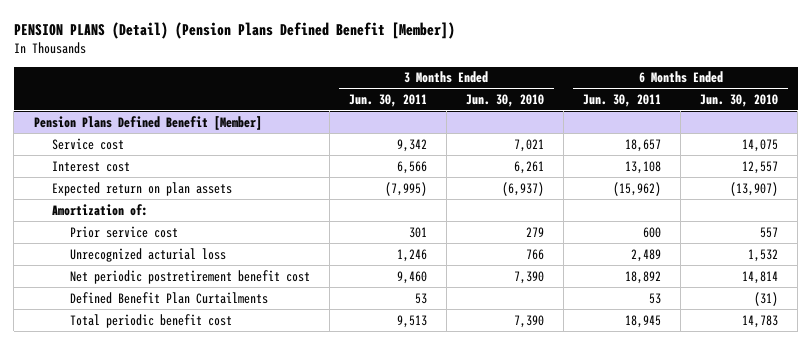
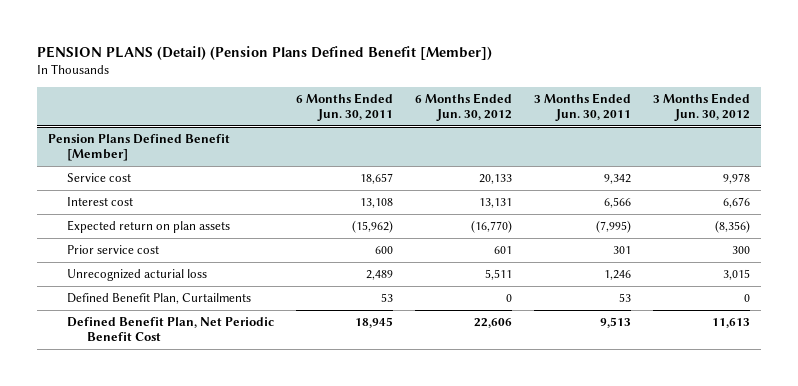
- | 3 Months Ended Jun. 30, 2011 | 3 Months Ended Jun. 30, 2010 | 6 Months Ended Jun. 30, 2011 | 6 Months Ended Jun. 30, 2010
+ | 6 Months Ended Jun. 30, 2011 | 6 Months Ended Jun. 30, 2012 | 3 Months Ended Jun. 30, 2011 | 3 Months Ended Jun. 30, 2012
@ Pension Plans Defined Benefit [Member]
- Amortization of:
- Net periodic postretirement benefit cost | 9,460 | 7,390 | 18,892 | 14,814
- Defined Benefit Plan Curtailments | 53 | | 53 | (31)
- Total periodic benefit cost | 9,513 | 7,390 | 18,945 | 14,783
+ Defined Benefit Plan, Curtailments | 53 | 0 | 53 | 0
+ Defined Benefit Plan, Net Periodic Benefit Cost | 18,945 | 22,606 | 9,513 | 11,613

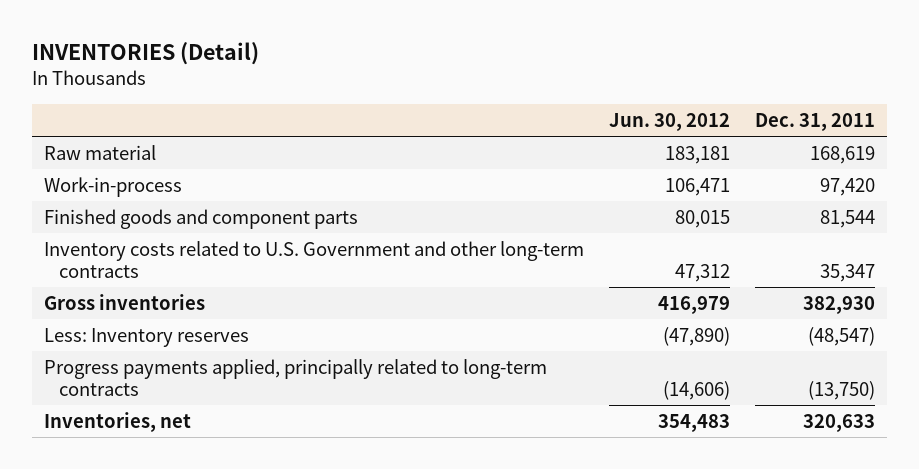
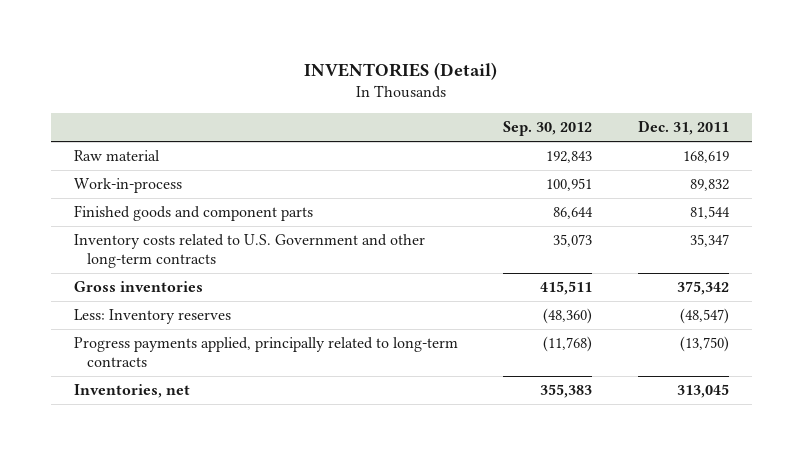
- | Jun. 30, 2012 | Dec. 31, 2011
+ | Sep. 30, 2012 | Dec. 31, 2011
- Work-in-process | 106,471 | 97,420
+ Work-in-process | 100,951 | 89,832
- Gross inventories | 416,979 | 382,930
+ Gross inventories | 415,511 | 375,342
- Inventories, net | 354,483 | 320,633
+ Inventories, net | 355,383 | 313,045

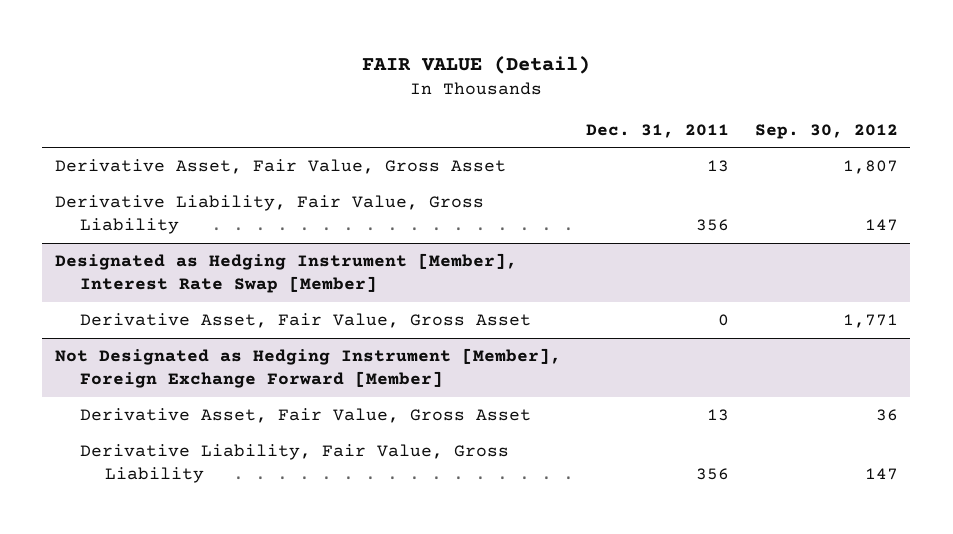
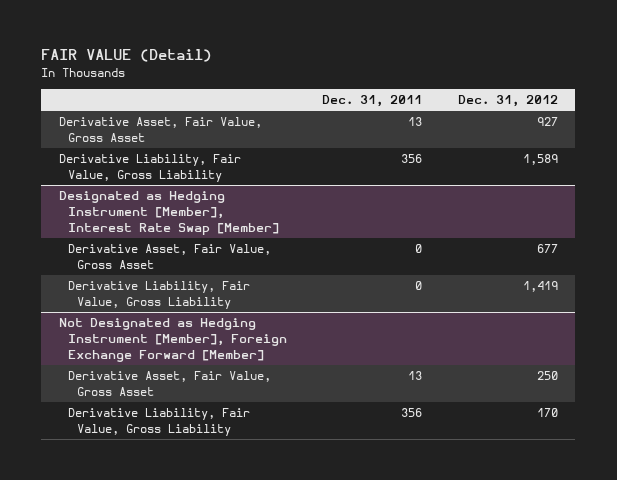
- | Dec. 31, 2011 | Sep. 30, 2012
+ | Dec. 31, 2011 | Dec. 31, 2012
@ Designated as Hedging Instrument [Member], Interest Rate Swap [Member]
+ Derivative Liability, Fair Value, Gross Liability | 0 | 1,419

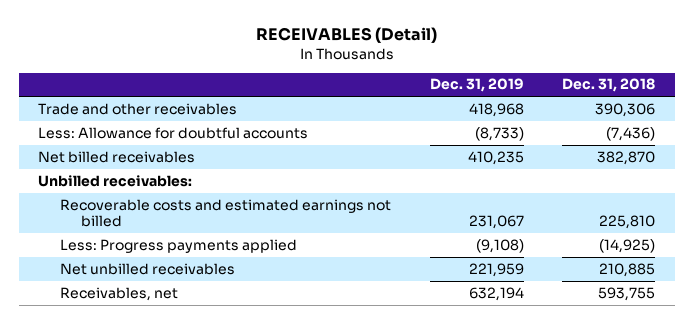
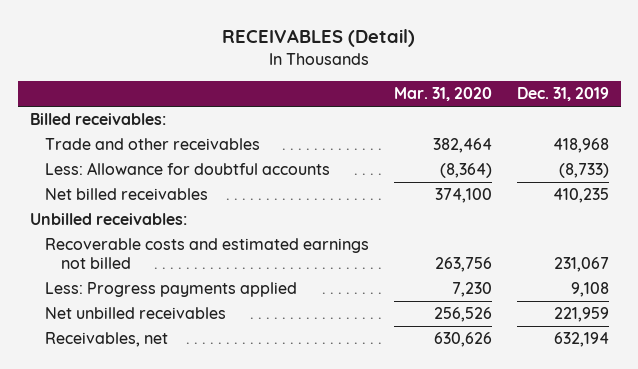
- | Dec. 31, 2019 | Dec. 31, 2018
+ | Mar. 31, 2020 | Dec. 31, 2019
+ Billed receivables:
- Less: Progress payments applied | (9,108) | (14,925)
+ Less: Progress payments applied | 7,230 | 9,108

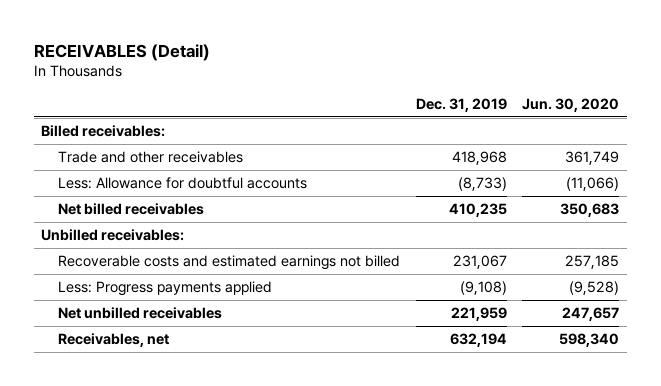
- | Mar. 31, 2020 | Dec. 31, 2019
+ | Dec. 31, 2019 | Jun. 30, 2020
- Less: Progress payments applied | 7,230 | 9,108
+ Less: Progress payments applied | (9,108) | (9,528)

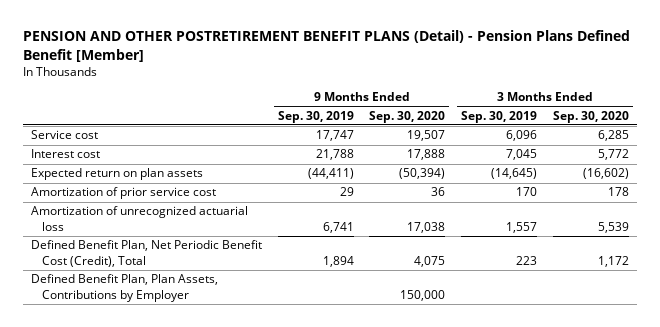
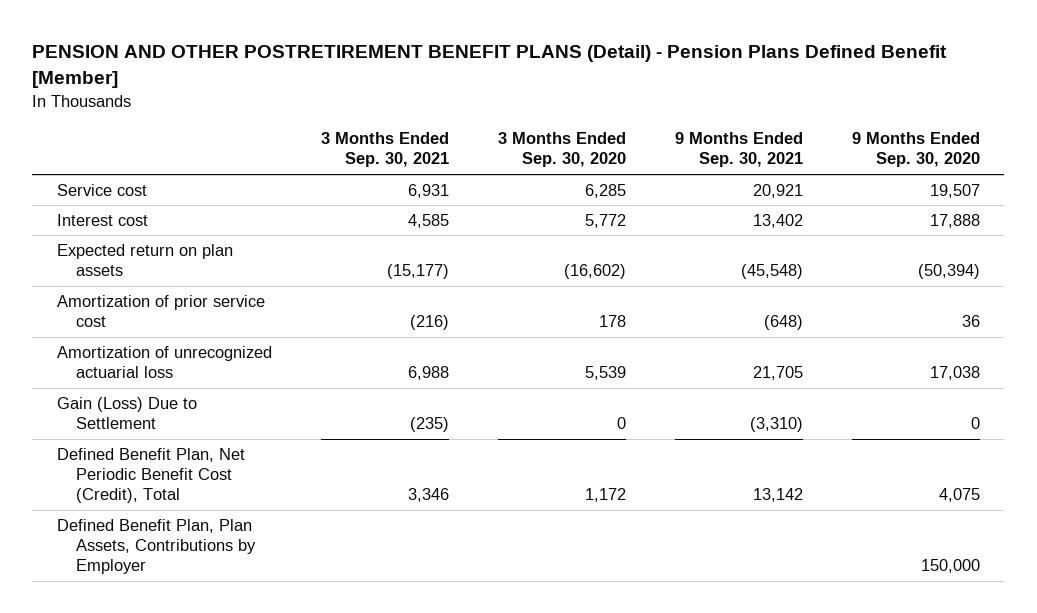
- | 9 Months Ended Sep. 30, 2019 | 9 Months Ended Sep. 30, 2020 | 3 Months Ended Sep. 30, 2019 | 3 Months Ended Sep. 30, 2020
+ | 3 Months Ended Sep. 30, 2021 | 3 Months Ended Sep. 30, 2020 | 9 Months Ended Sep. 30, 2021 | 9 Months Ended Sep. 30, 2020
+ Gain (Loss) Due to Settlement | (235) | 0 | (3,310) | 0

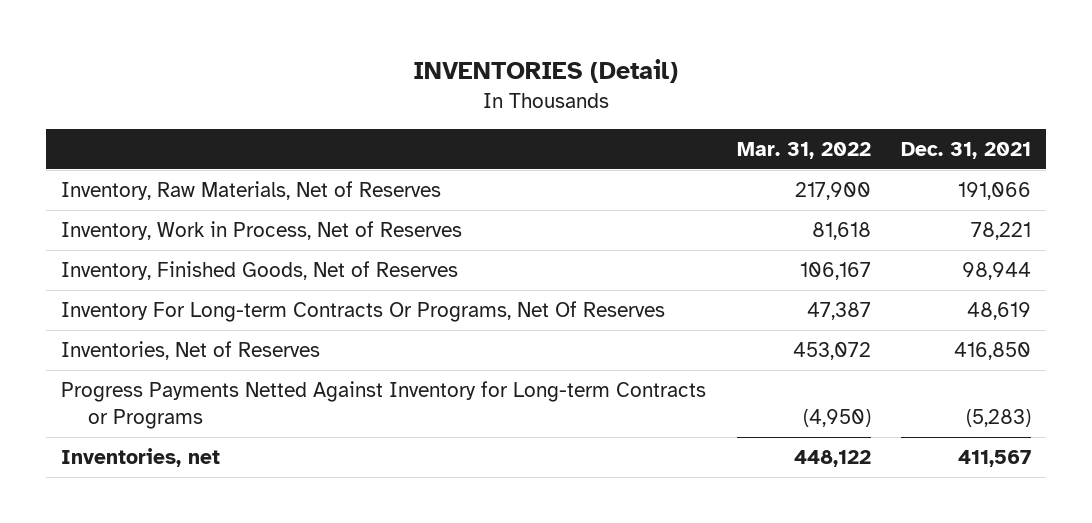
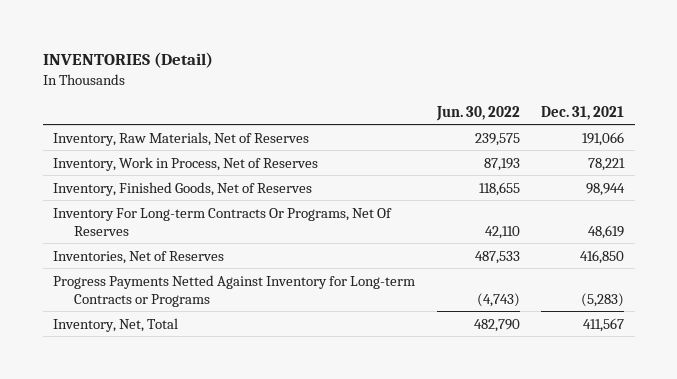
- | Mar. 31, 2022 | Dec. 31, 2021
+ | Jun. 30, 2022 | Dec. 31, 2021
- Inventories, net | 448,122 | 411,567
+ Inventory, Net, Total | 482,790 | 411,567

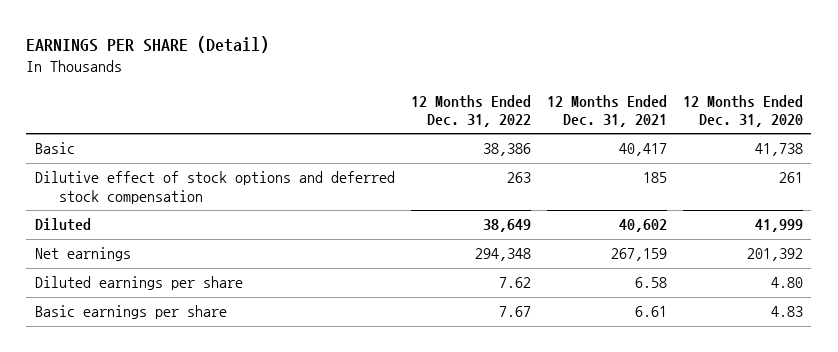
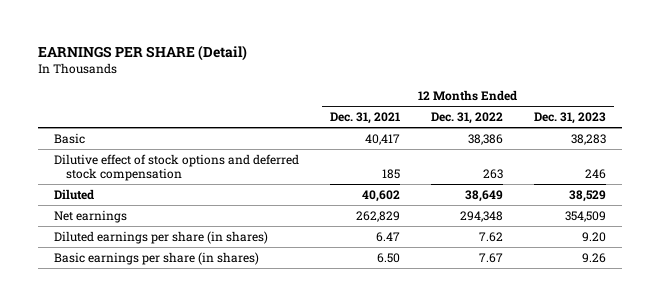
- | 12 Months Ended Dec. 31, 2022 | 12 Months Ended Dec. 31, 2021 | 12 Months Ended Dec. 31, 2020
+ | 12 Months Ended Dec. 31, 2021 | 12 Months Ended Dec. 31, 2022 | 12 Months Ended Dec. 31, 2023
- Net earnings | 294,348 | 267,159 | 201,392
- Diluted earnings per share | 7.62 | 6.58 | 4.80
- Basic earnings per share | 7.67 | 6.61 | 4.83
+ Net earnings | 262,829 | 294,348 | 354,509
+ Diluted earnings per share (in shares) | 6.47 | 7.62 | 9.20
+ Basic earnings per share (in shares) | 6.50 | 7.67 | 9.26

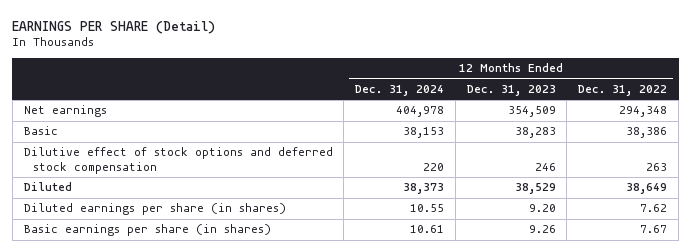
- | 12 Months Ended Dec. 31, 2021 | 12 Months Ended Dec. 31, 2022 | 12 Months Ended Dec. 31, 2023
+ | 12 Months Ended Dec. 31, 2024 | 12 Months Ended Dec. 31, 2023 | 12 Months Ended Dec. 31, 2022
moved up: Net earnings | 404,978 | 354,509 | 294,348

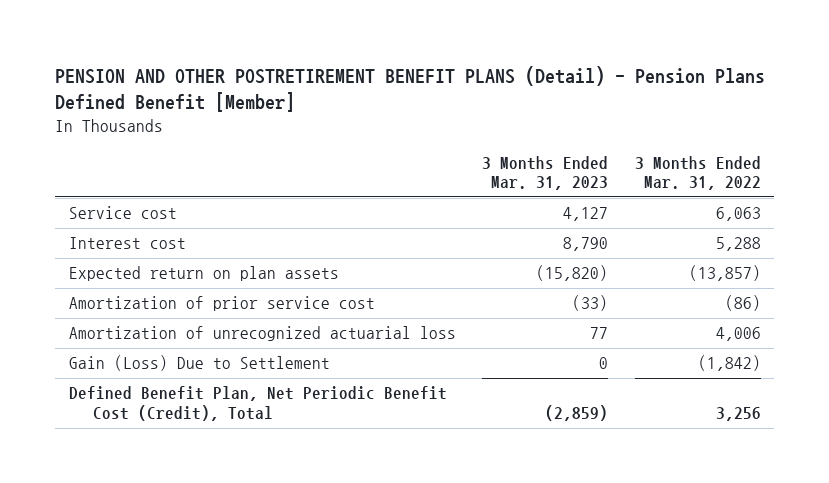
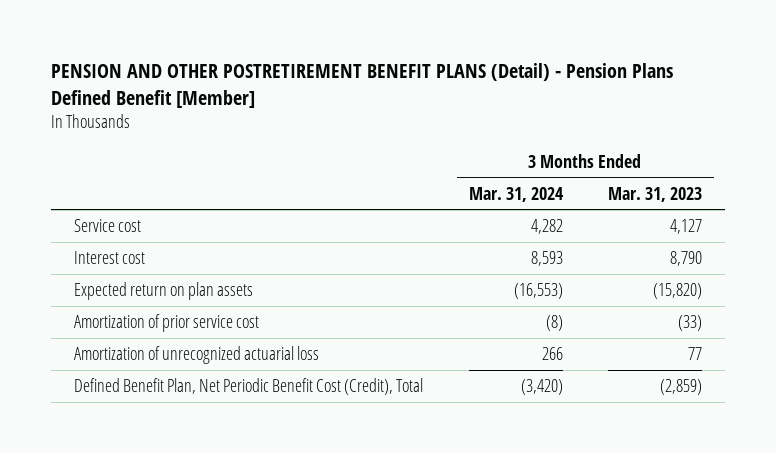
- | 3 Months Ended Mar. 31, 2023 | 3 Months Ended Mar. 31, 2022
+ | 3 Months Ended Mar. 31, 2024 | 3 Months Ended Mar. 31, 2023
- Gain (Loss) Due to Settlement | 0 | (1,842)

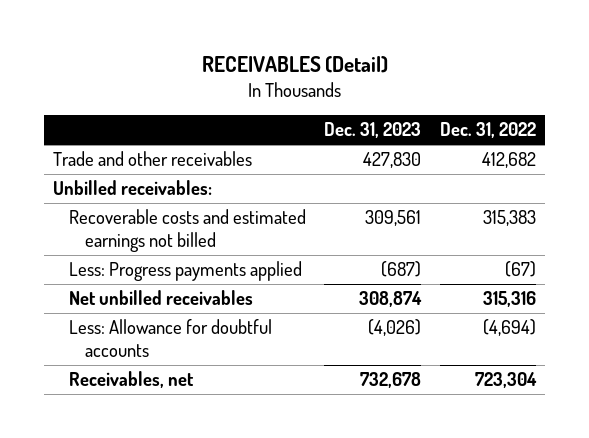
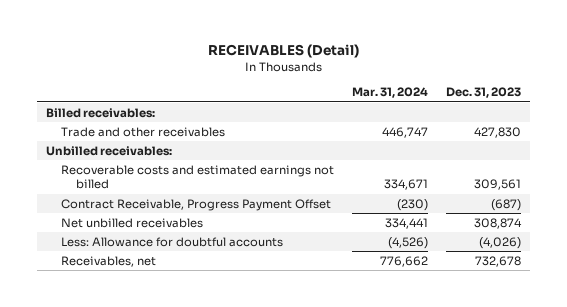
- | Dec. 31, 2023 | Dec. 31, 2022
+ | Mar. 31, 2024 | Dec. 31, 2023
+ Billed receivables:
- Less: Progress payments applied | (687) | (67)
+ Contract Receivable, Progress Payment Offset | (230) | (687)

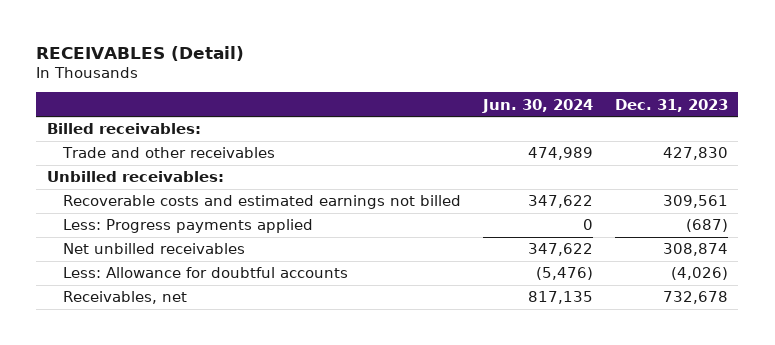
- | Mar. 31, 2024 | Dec. 31, 2023
+ | Jun. 30, 2024 | Dec. 31, 2023
- Contract Receivable, Progress Payment Offset | (230) | (687)
+ Less: Progress payments applied | 0 | (687)

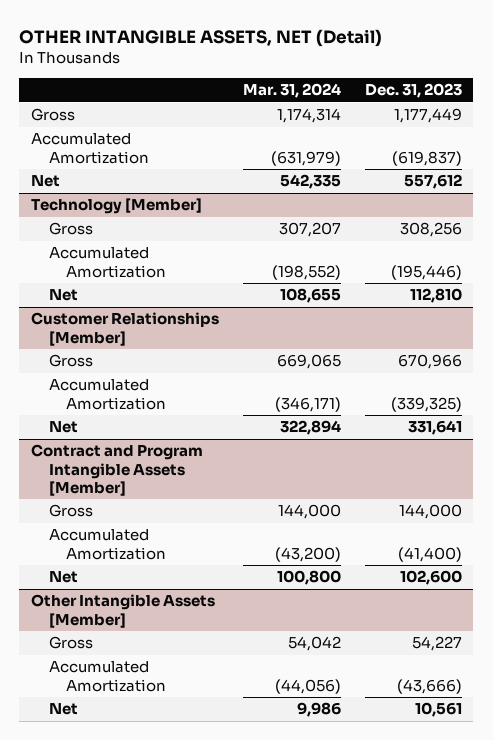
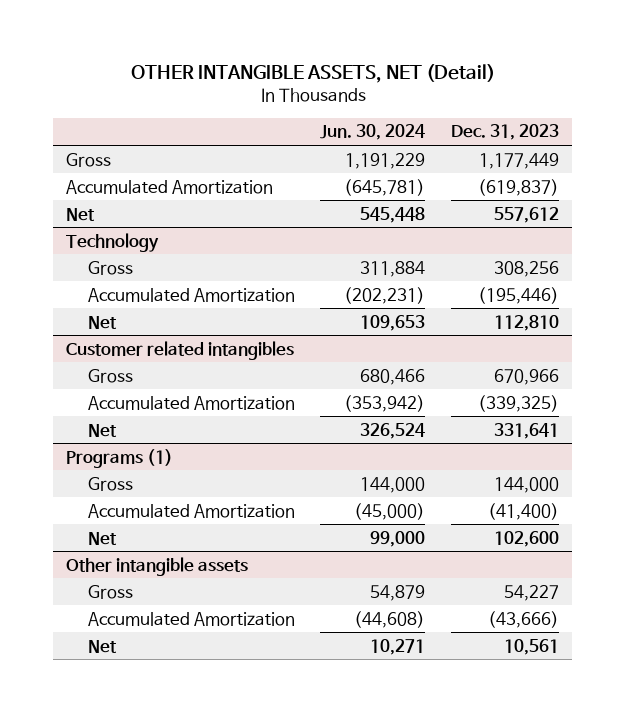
- | Mar. 31, 2024 | Dec. 31, 2023
+ | Jun. 30, 2024 | Dec. 31, 2023
- Technology [Member]
+ Technology
- Customer Relationships [Member]
+ Customer related intangibles
- Contract and Program Intangible Assets [Member]
+ Programs (1)
- Other Intangible Assets [Member]
+ Other intangible assets

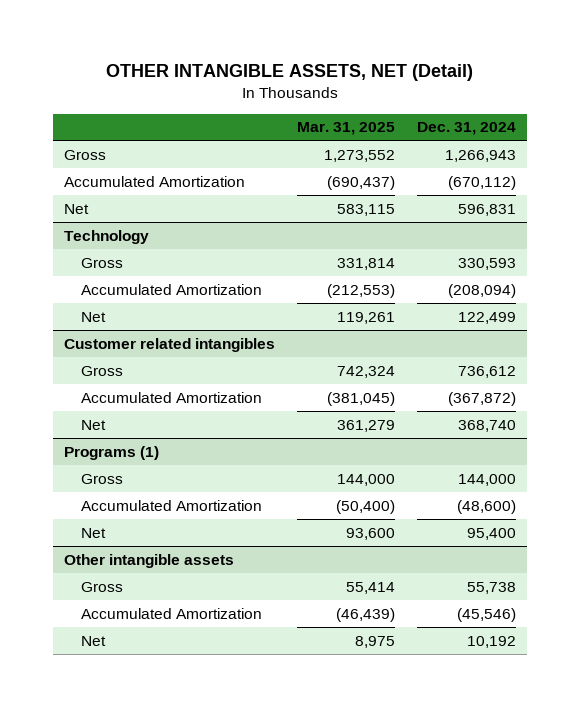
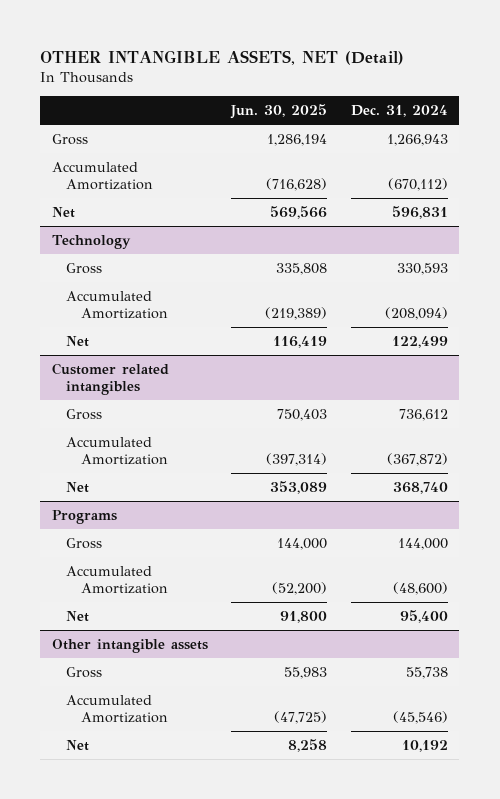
- | Mar. 31, 2025 | Dec. 31, 2024
+ | Jun. 30, 2025 | Dec. 31, 2024
- Programs (1)
+ Programs

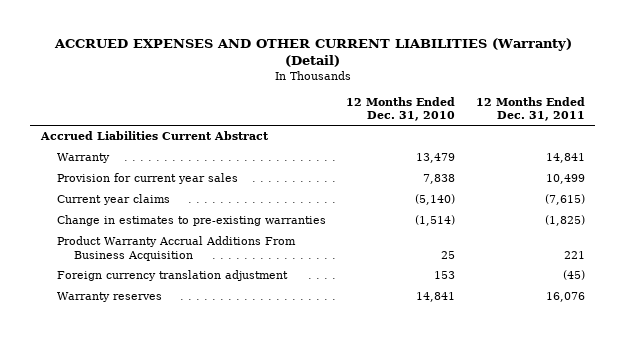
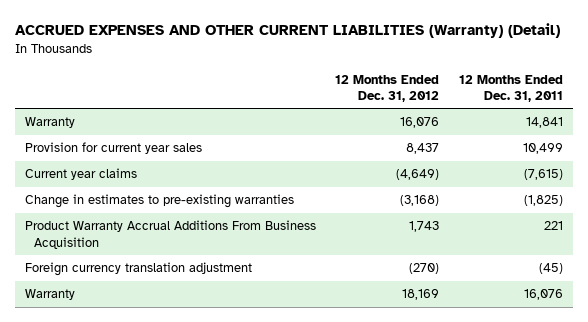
- | 12 Months Ended Dec. 31, 2010 | 12 Months Ended Dec. 31, 2011
+ | 12 Months Ended Dec. 31, 2012 | 12 Months Ended Dec. 31, 2011
- Accrued Liabilities Current Abstract
- Warranty reserves | 14,841 | 16,076
+ Warranty | 18,169 | 16,076

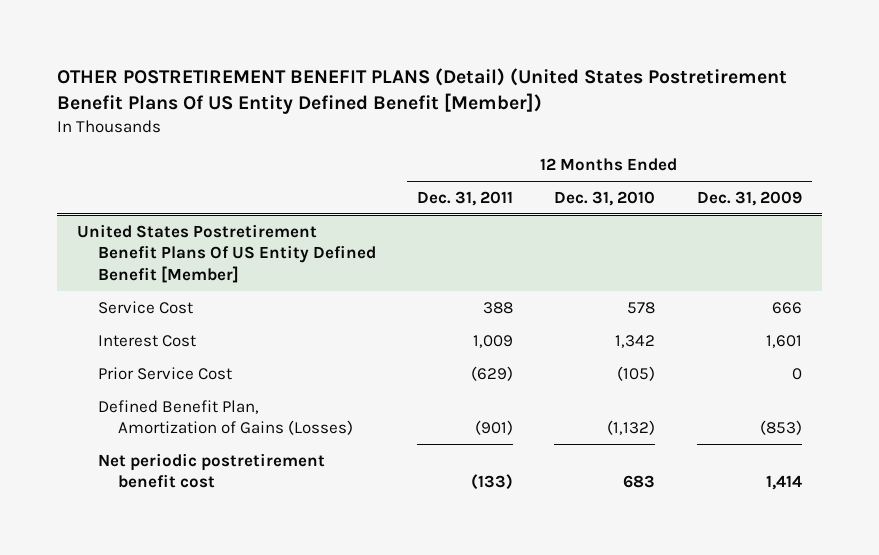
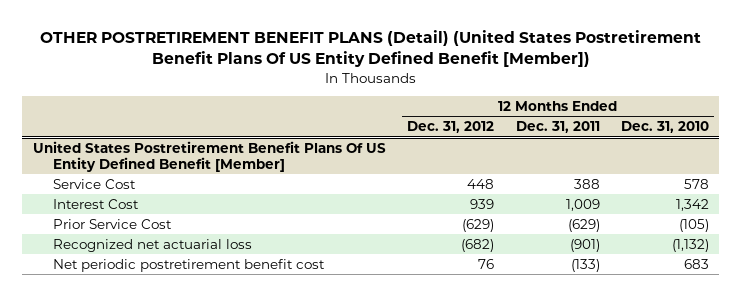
- | 12 Months Ended Dec. 31, 2011 | 12 Months Ended Dec. 31, 2010 | 12 Months Ended Dec. 31, 2009
+ | 12 Months Ended Dec. 31, 2012 | 12 Months Ended Dec. 31, 2011 | 12 Months Ended Dec. 31, 2010
@ United States Postretirement Benefit Plans Of US Entity Defined Benefit [Member]
- Defined Benefit Plan, Amortization of Gains (Losses) | (901) | (1,132) | (853)
+ Recognized net actuarial loss | (682) | (901) | (1,132)

